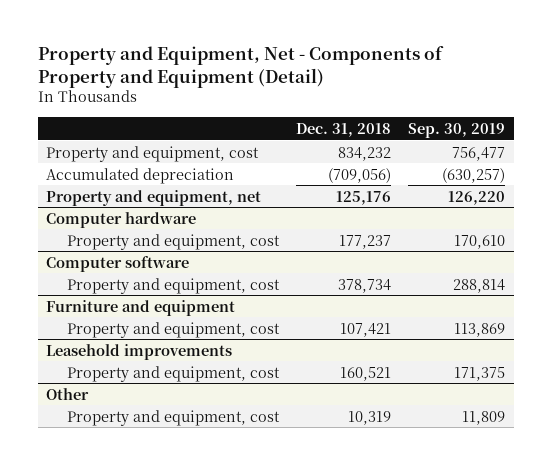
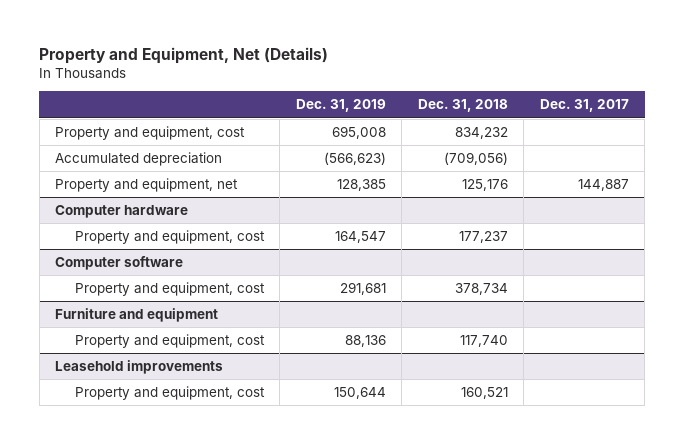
- Property and Equipment, Net - Components of Property and Equipment (Detail)
+ Property and Equipment, Net (Details)
- | Dec. 31, 2018 | Sep. 30, 2019
+ | Dec. 31, 2019 | Dec. 31, 2018 | Dec. 31, 2017
@ Furniture and equipment
- Property and equipment, cost | 107,421 | 113,869
+ Property and equipment, cost | 88,136 | 117,740 |
- Other
- Property and equipment, cost | 10,319 | 11,809

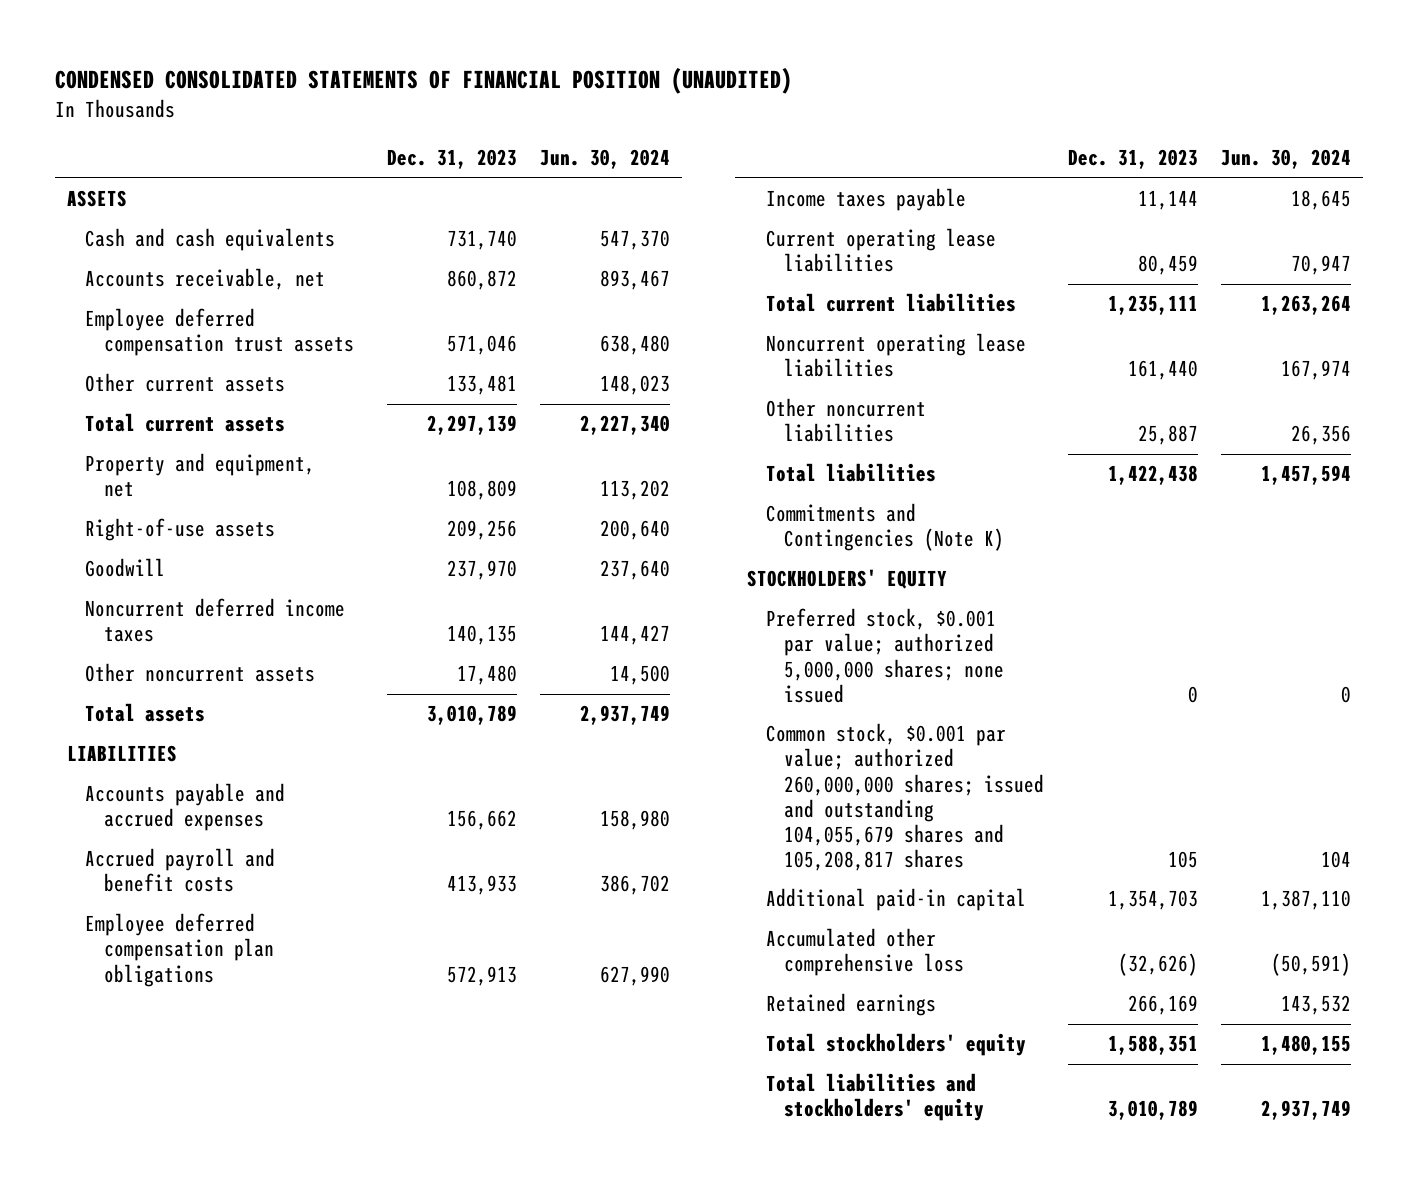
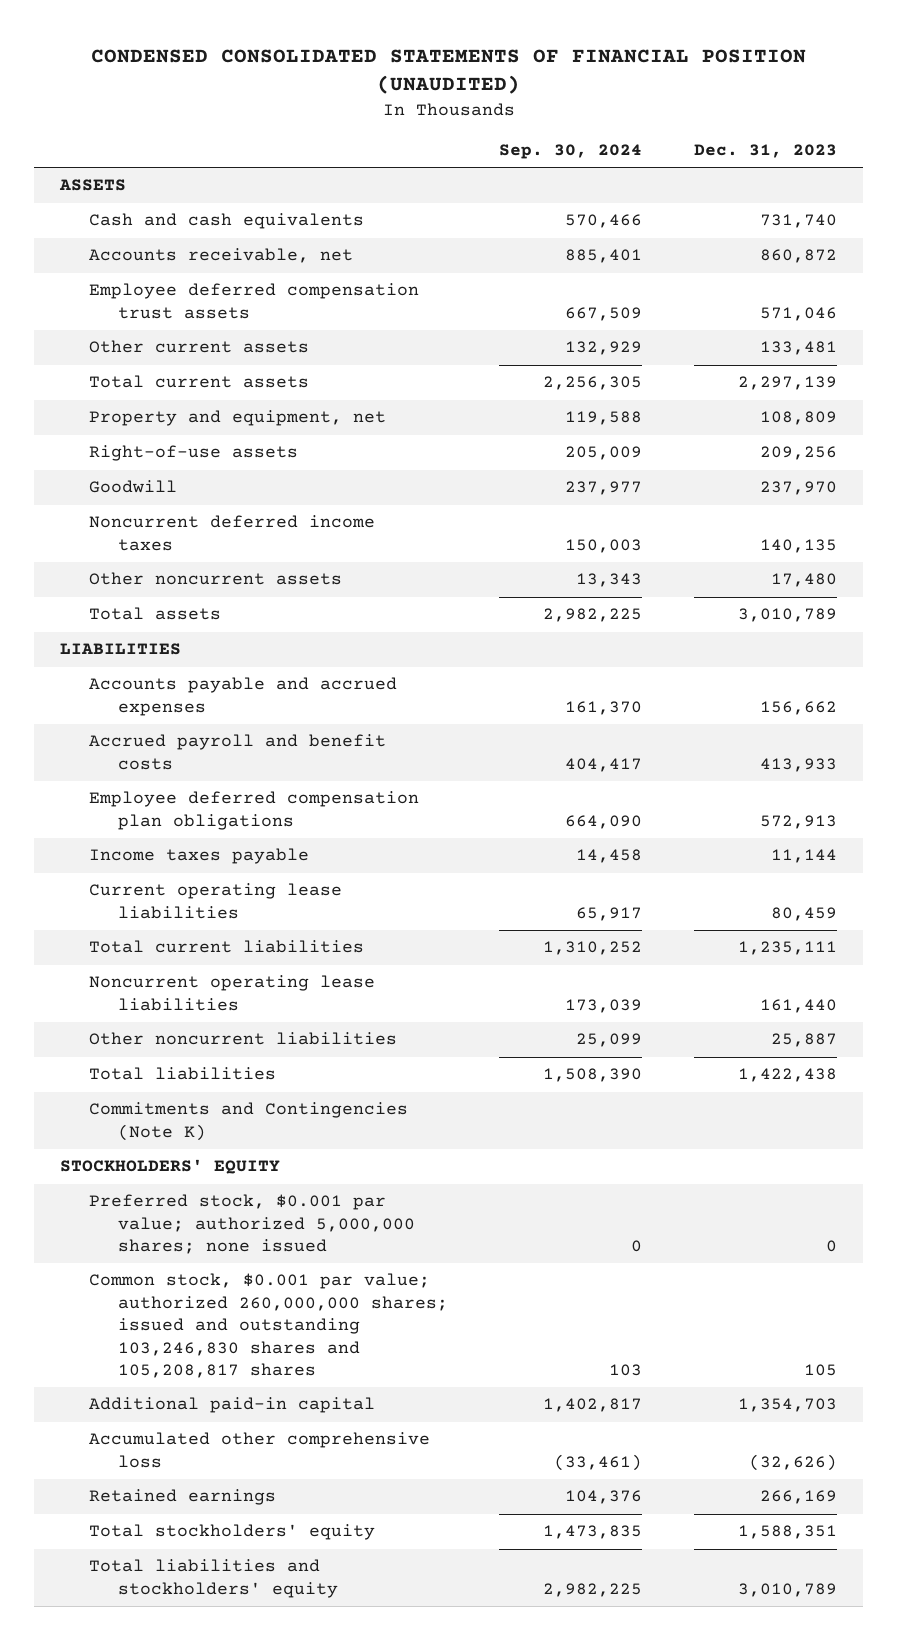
- | Dec. 31, 2023 | Jun. 30, 2024
+ | Sep. 30, 2024 | Dec. 31, 2023
- Common stock, $0.001 par value; authorized 260,000,000 shares; issued and outstanding 104,055,679 shares and 105,208,817 shares | 105 | 104
+ Common stock, $0.001 par value; authorized 260,000,000 shares; issued and outstanding 103,246,830 shares and 105,208,817 shares | 103 | 105

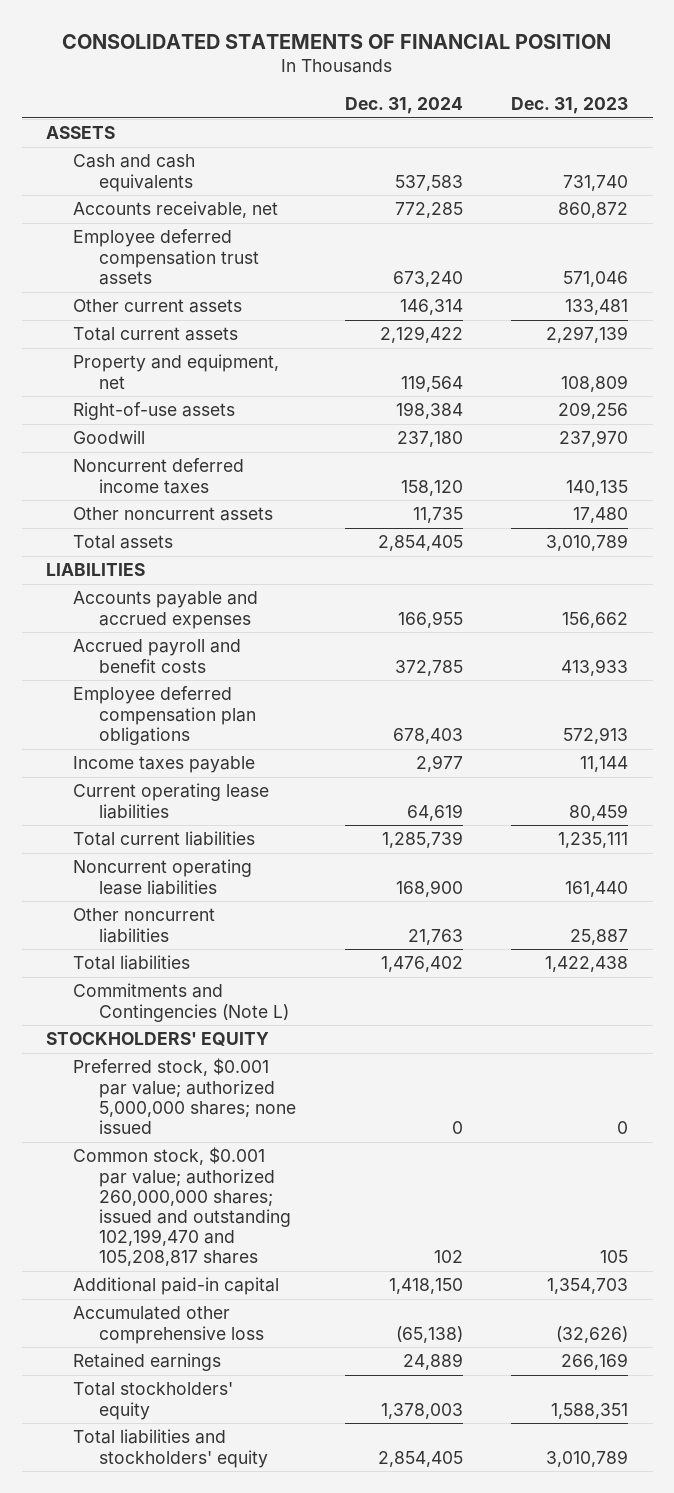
- CONDENSED CONSOLIDATED STATEMENTS OF FINANCIAL POSITION (UNAUDITED)
+ CONSOLIDATED STATEMENTS OF FINANCIAL POSITION
- | Sep. 30, 2024 | Dec. 31, 2023
+ | Dec. 31, 2024 | Dec. 31, 2023
- Commitments and Contingencies (Note K)
+ Commitments and Contingencies (Note L)
- Common stock, $0.001 par value; authorized 260,000,000 shares; issued and outstanding 103,246,830 shares and 105,208,817 shares | 103 | 105
+ Common stock, $0.001 par value; authorized 260,000,000 shares; issued and outstanding 102,199,470 and 105,208,817 shares | 102 | 105

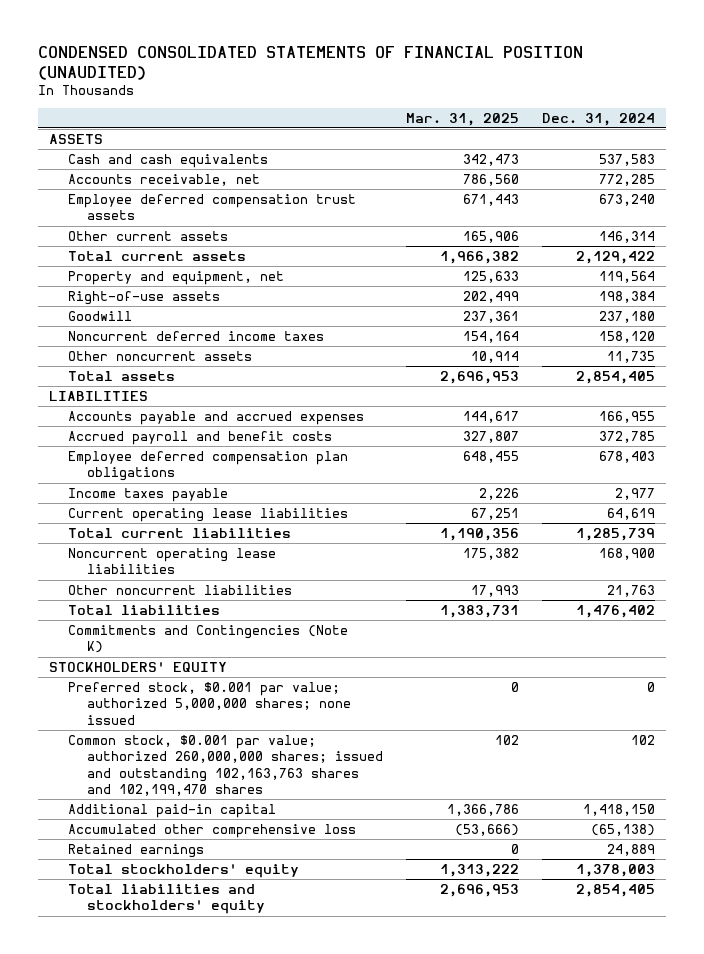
- CONSOLIDATED STATEMENTS OF FINANCIAL POSITION
+ CONDENSED CONSOLIDATED STATEMENTS OF FINANCIAL POSITION (UNAUDITED)
- | Dec. 31, 2024 | Dec. 31, 2023
+ | Mar. 31, 2025 | Dec. 31, 2024
- Commitments and Contingencies (Note L)
+ Commitments and Contingencies (Note K)
- Common stock, $0.001 par value; authorized 260,000,000 shares; issued and outstanding 102,199,470 and 105,208,817 shares | 102 | 105
+ Common stock, $0.001 par value; authorized 260,000,000 shares; issued and outstanding 102,163,763 shares and 102,199,470 shares | 102 | 102

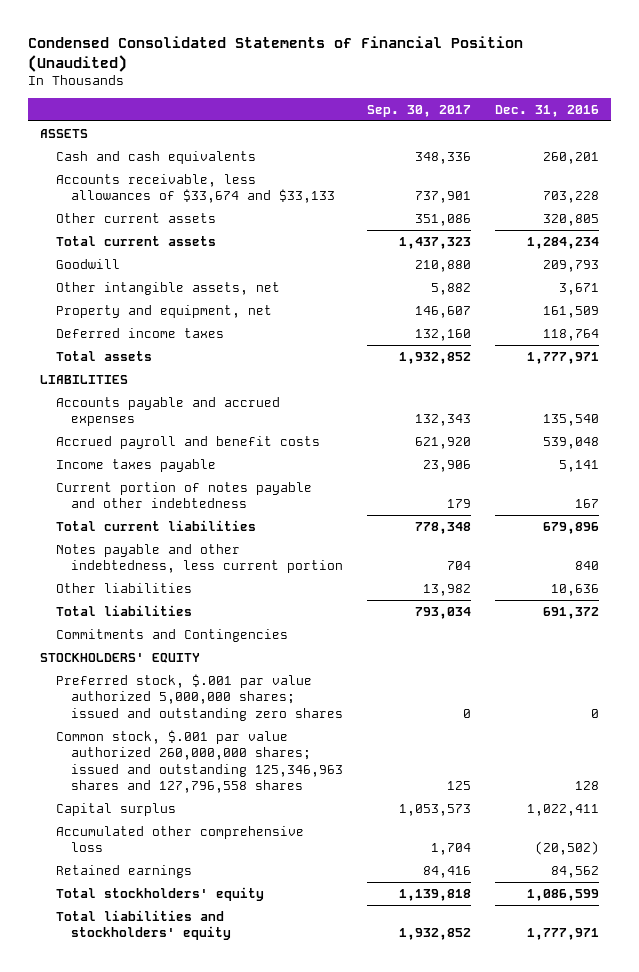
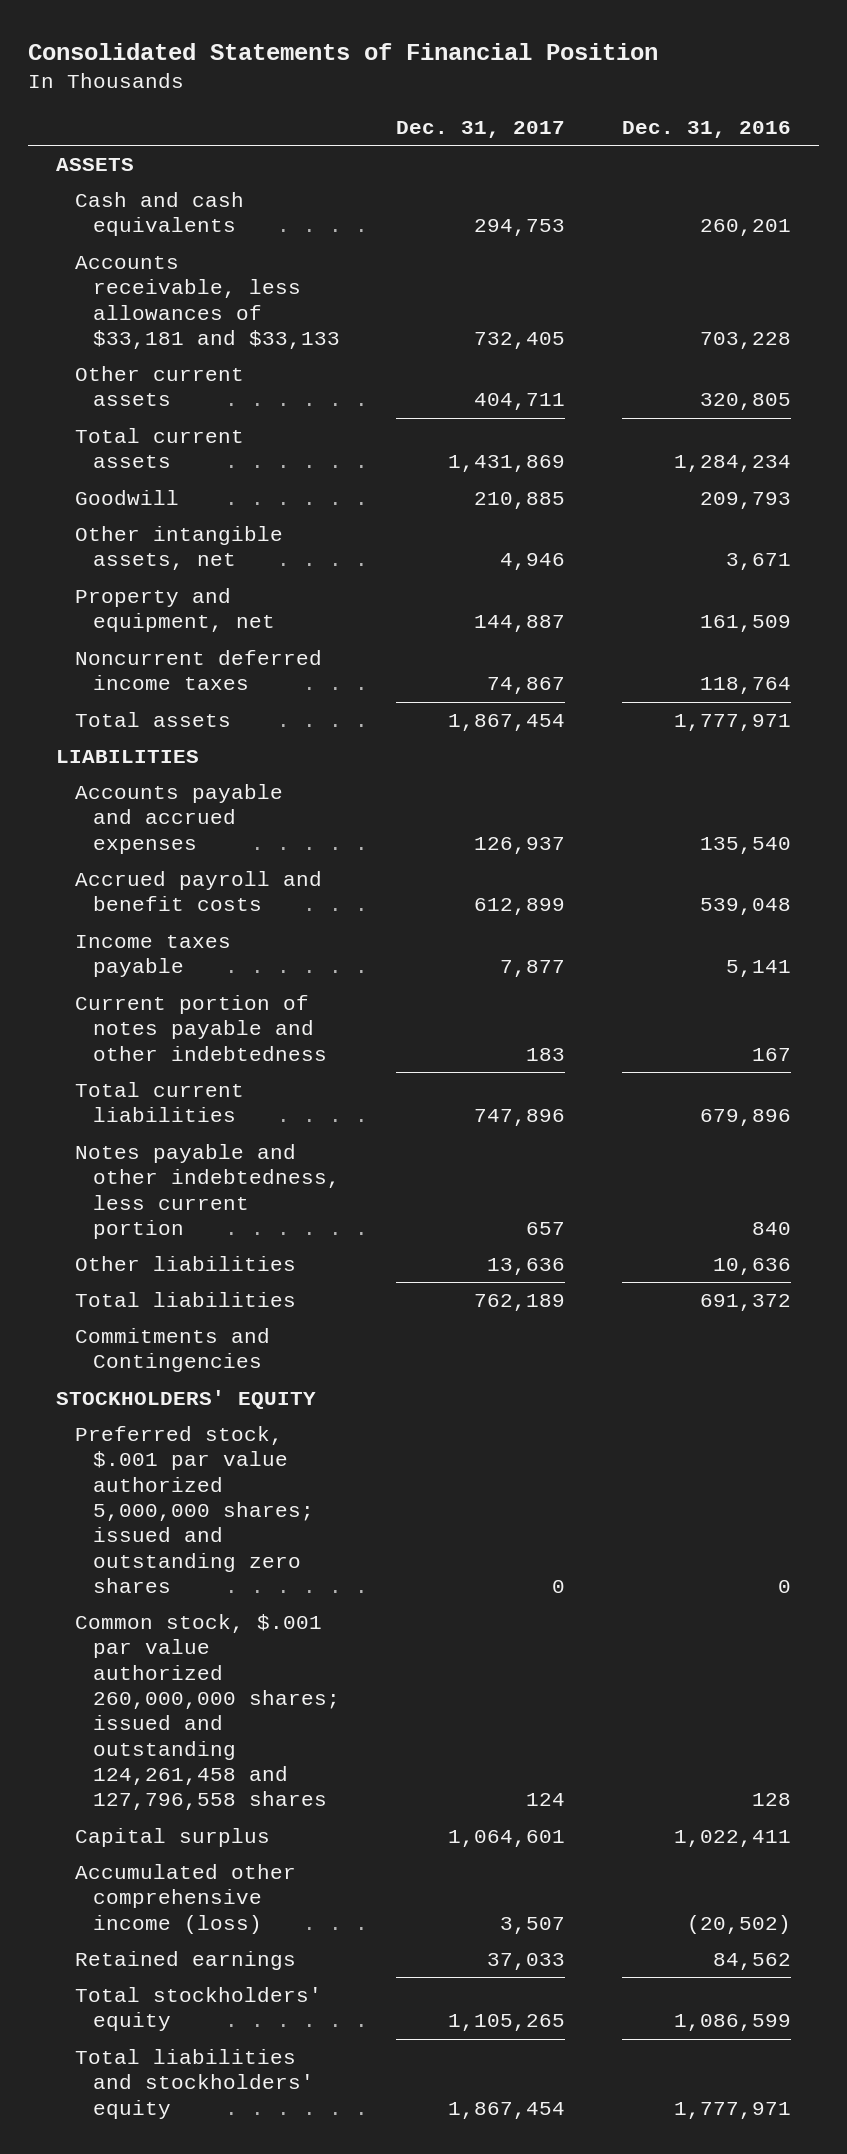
- Condensed Consolidated Statements of Financial Position (Unaudited)
+ Consolidated Statements of Financial Position
- | Sep. 30, 2017 | Dec. 31, 2016
+ | Dec. 31, 2017 | Dec. 31, 2016
- Accounts receivable, less allowances of $33,674 and $33,133 | 737,901 | 703,228
+ Accounts receivable, less allowances of $33,181 and $33,133 | 732,405 | 703,228
- Deferred income taxes | 132,160 | 118,764
+ Noncurrent deferred income taxes | 74,867 | 118,764
- Common stock, $.001 par value authorized 260,000,000 shares; issued and outstanding 125,346,963 shares and 127,796,558 shares | 125 | 128
+ Common stock, $.001 par value authorized 260,000,000 shares; issued and outstanding 124,261,458 and 127,796,558 shares | 124 | 128
- Accumulated other comprehensive loss | 1,704 | (20,502)
+ Accumulated other comprehensive income (loss) | 3,507 | (20,502)

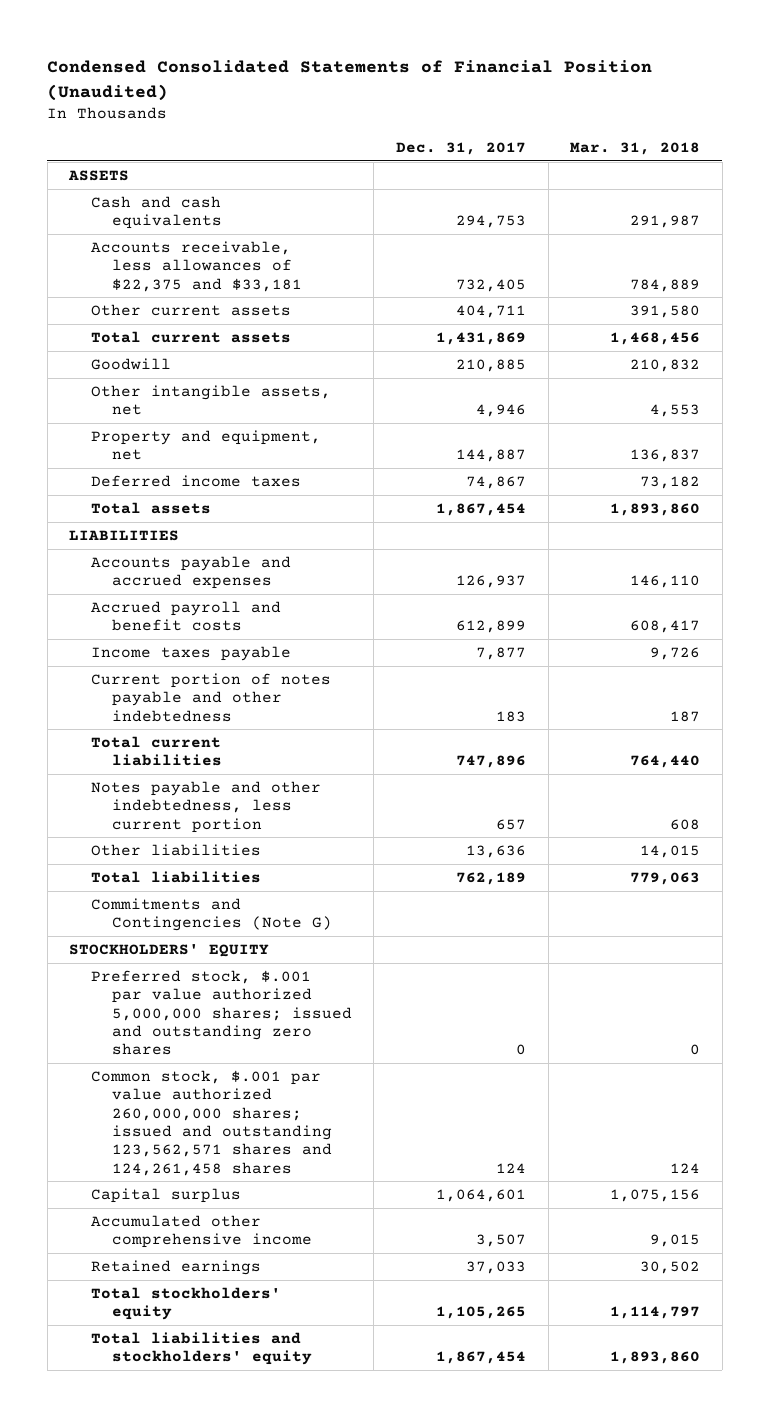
- Consolidated Statements of Financial Position
+ Condensed Consolidated Statements of Financial Position (Unaudited)
- | Dec. 31, 2017 | Dec. 31, 2016
+ | Dec. 31, 2017 | Mar. 31, 2018
- Accounts receivable, less allowances of $33,181 and $33,133 | 732,405 | 703,228
+ Accounts receivable, less allowances of $22,375 and $33,181 | 732,405 | 784,889
- Noncurrent deferred income taxes | 74,867 | 118,764
+ Deferred income taxes | 74,867 | 73,182
- Commitments and Contingencies
+ Commitments and Contingencies (Note G)
- Common stock, $.001 par value authorized 260,000,000 shares; issued and outstanding 124,261,458 and 127,796,558 shares | 124 | 128
+ Common stock, $.001 par value authorized 260,000,000 shares; issued and outstanding 123,562,571 shares and 124,261,458 shares | 124 | 124
- Accumulated other comprehensive income (loss) | 3,507 | (20,502)
+ Accumulated other comprehensive income | 3,507 | 9,015

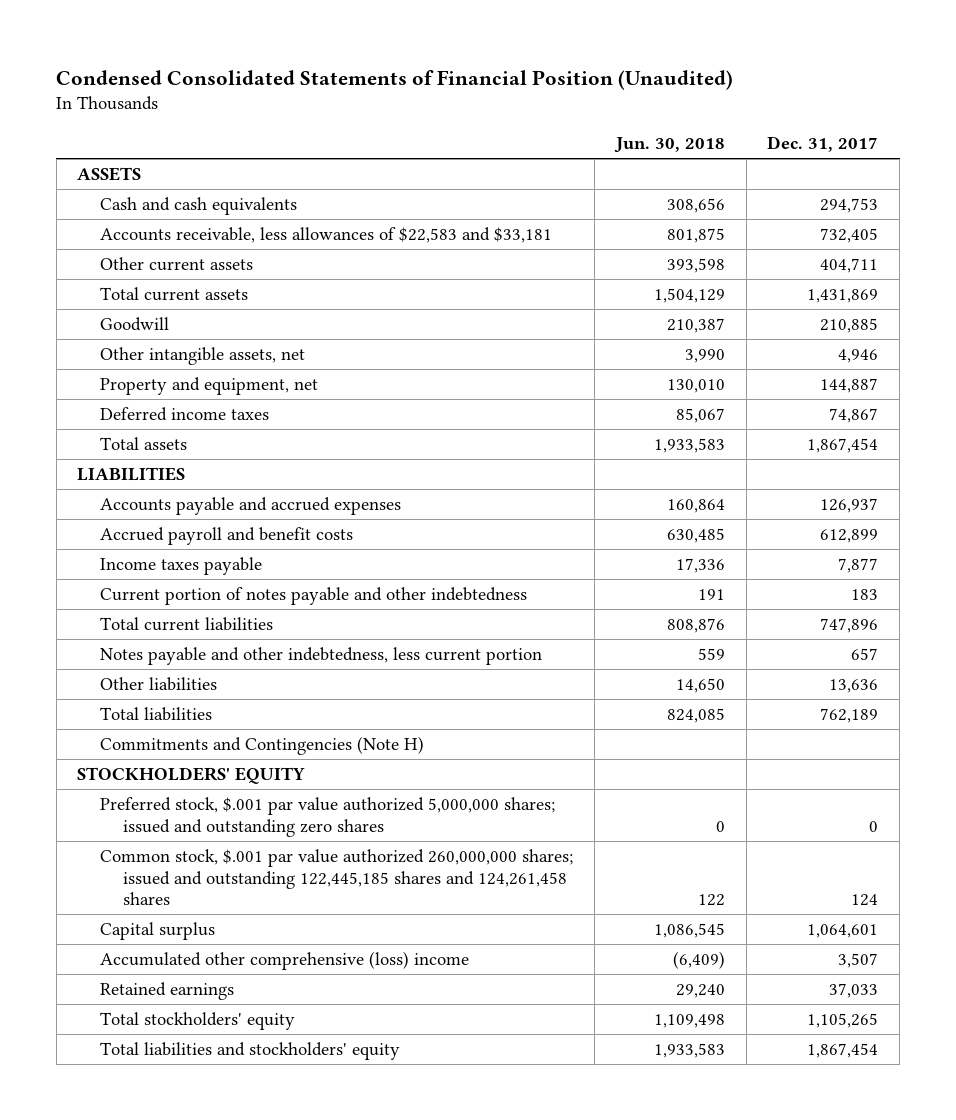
- | Dec. 31, 2017 | Mar. 31, 2018
+ | Jun. 30, 2018 | Dec. 31, 2017
- Accounts receivable, less allowances of $22,375 and $33,181 | 732,405 | 784,889
+ Accounts receivable, less allowances of $22,583 and $33,181 | 801,875 | 732,405
- Commitments and Contingencies (Note G)
+ Commitments and Contingencies (Note H)
- Common stock, $.001 par value authorized 260,000,000 shares; issued and outstanding 123,562,571 shares and 124,261,458 shares | 124 | 124
+ Common stock, $.001 par value authorized 260,000,000 shares; issued and outstanding 122,445,185 shares and 124,261,458 shares | 122 | 124
- Accumulated other comprehensive income | 3,507 | 9,015
+ Accumulated other comprehensive (loss) income | (6,409) | 3,507

